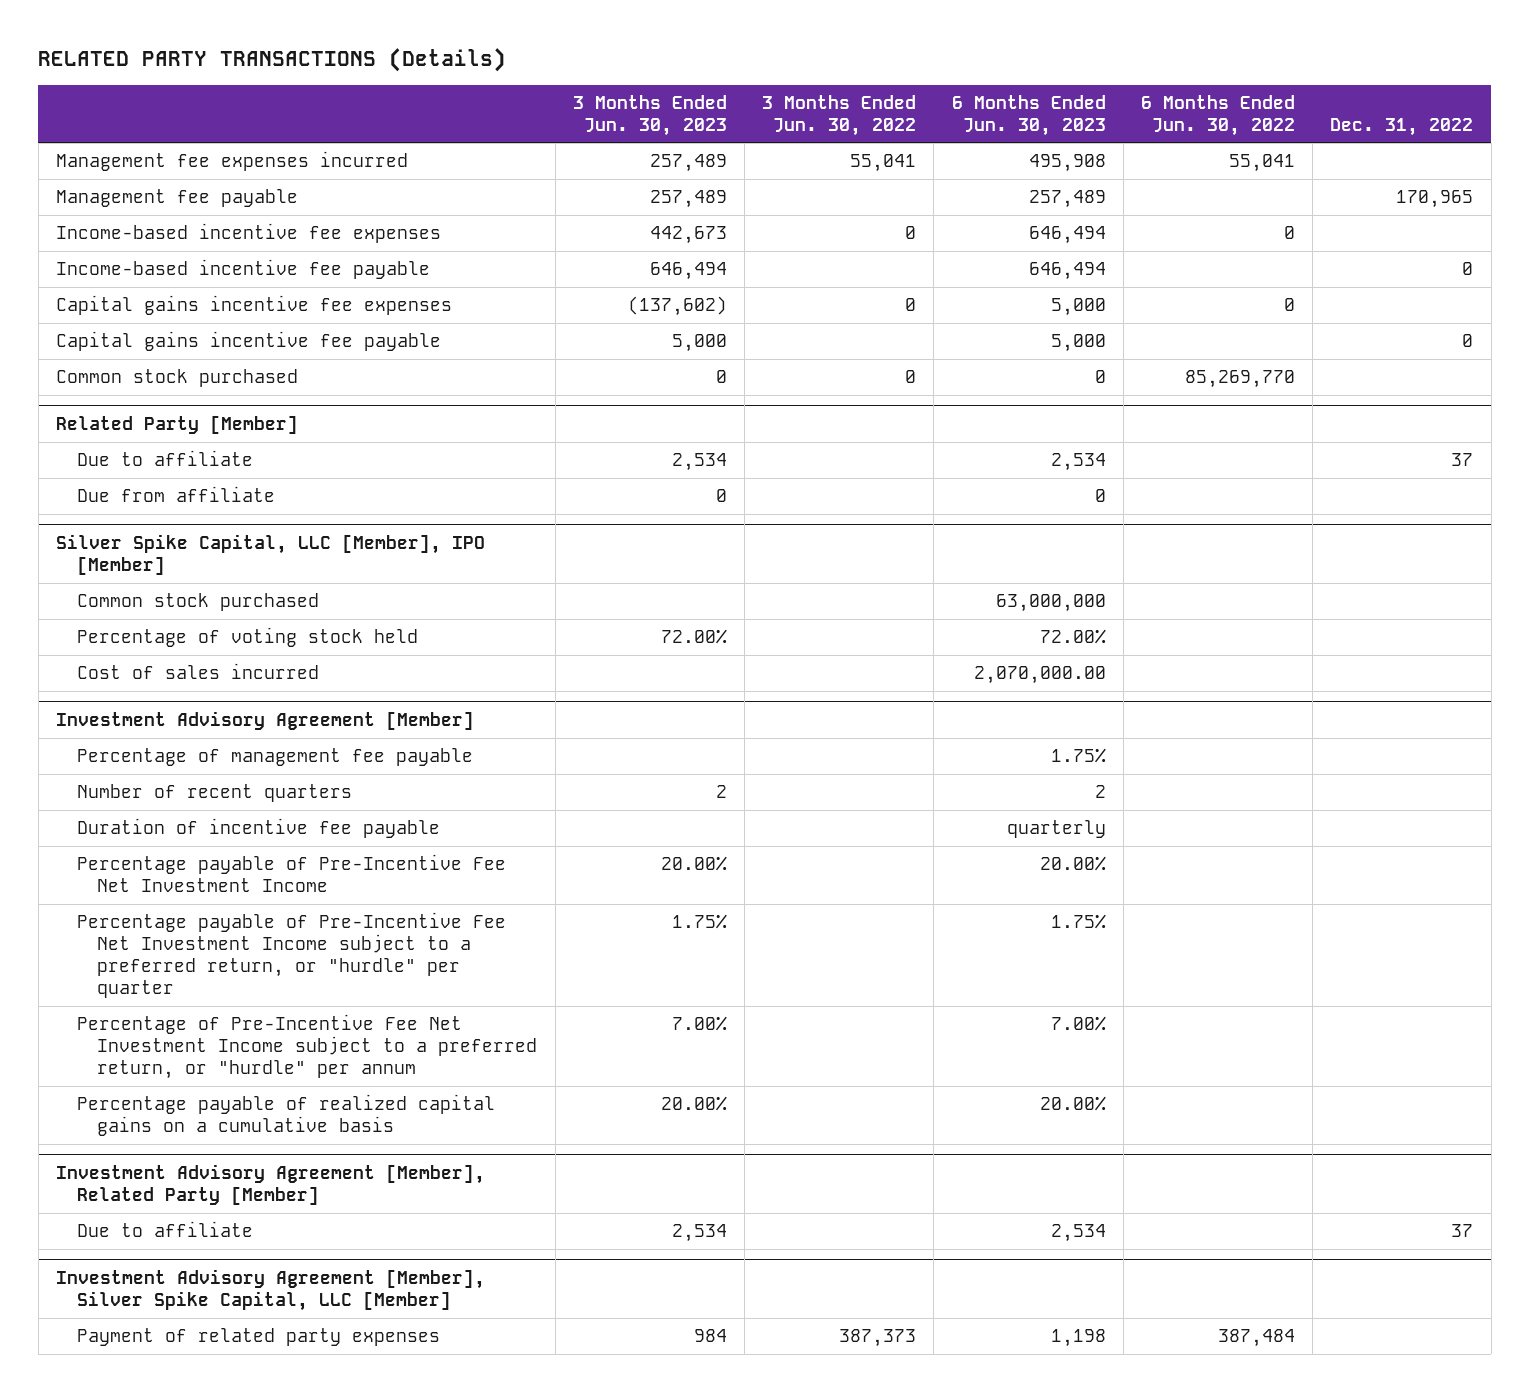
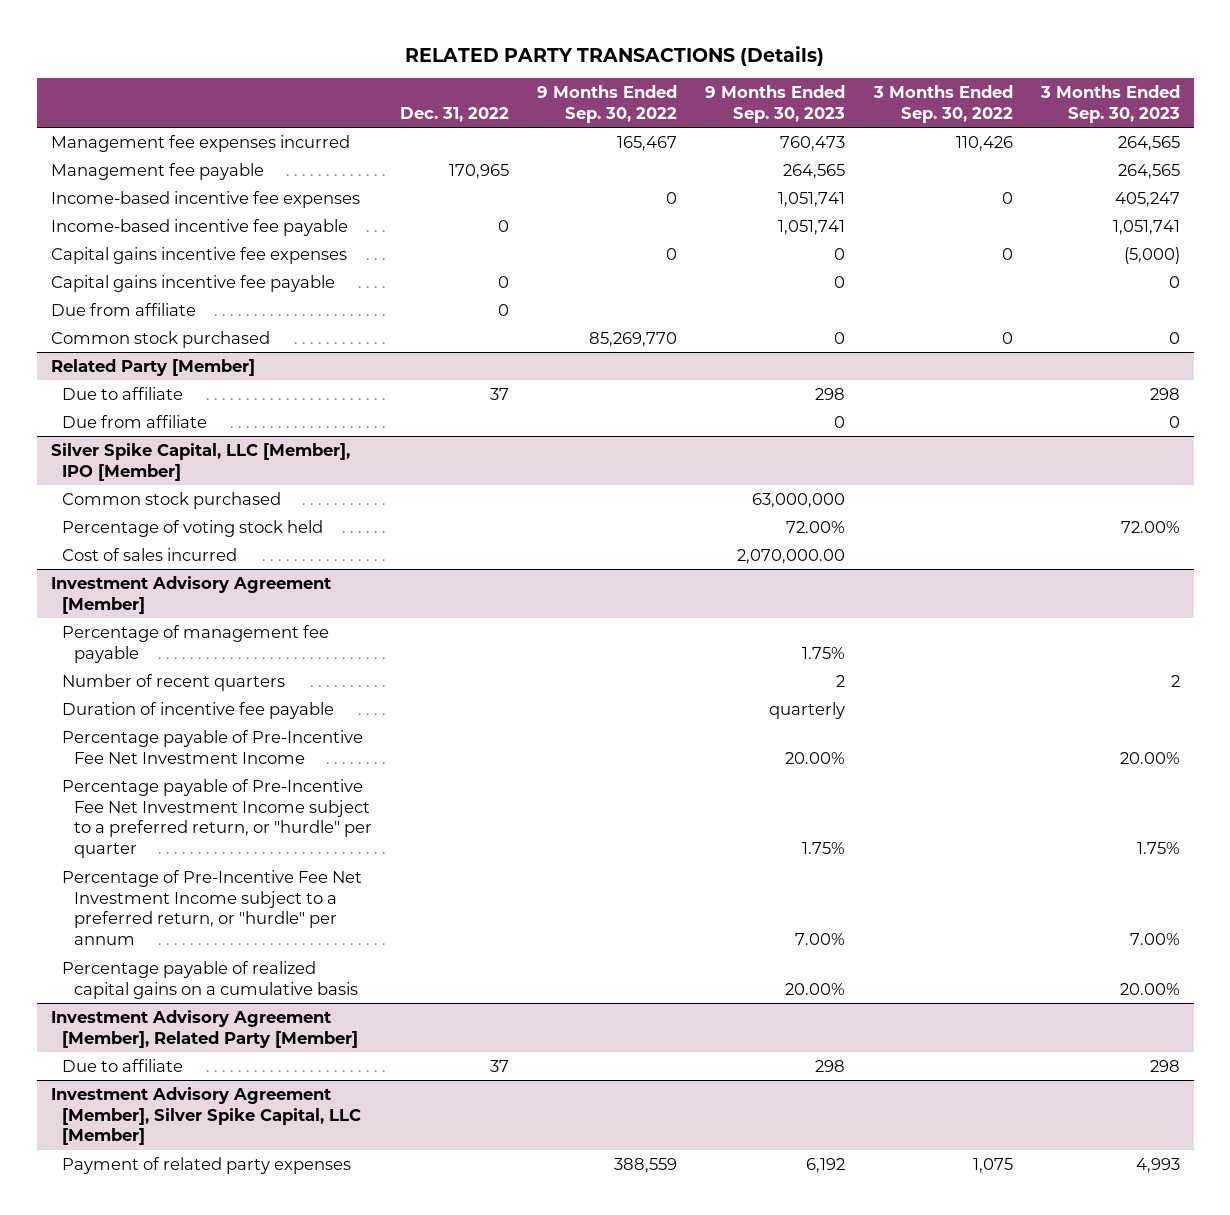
- | 3 Months Ended Jun. 30, 2023 | 3 Months Ended Jun. 30, 2022 | 6 Months Ended Jun. 30, 2023 | 6 Months Ended Jun. 30, 2022 | Dec. 31, 2022
+ | Dec. 31, 2022 | 9 Months Ended Sep. 30, 2022 | 9 Months Ended Sep. 30, 2023 | 3 Months Ended Sep. 30, 2022 | 3 Months Ended Sep. 30, 2023
+ Due from affiliate | 0 | | | |

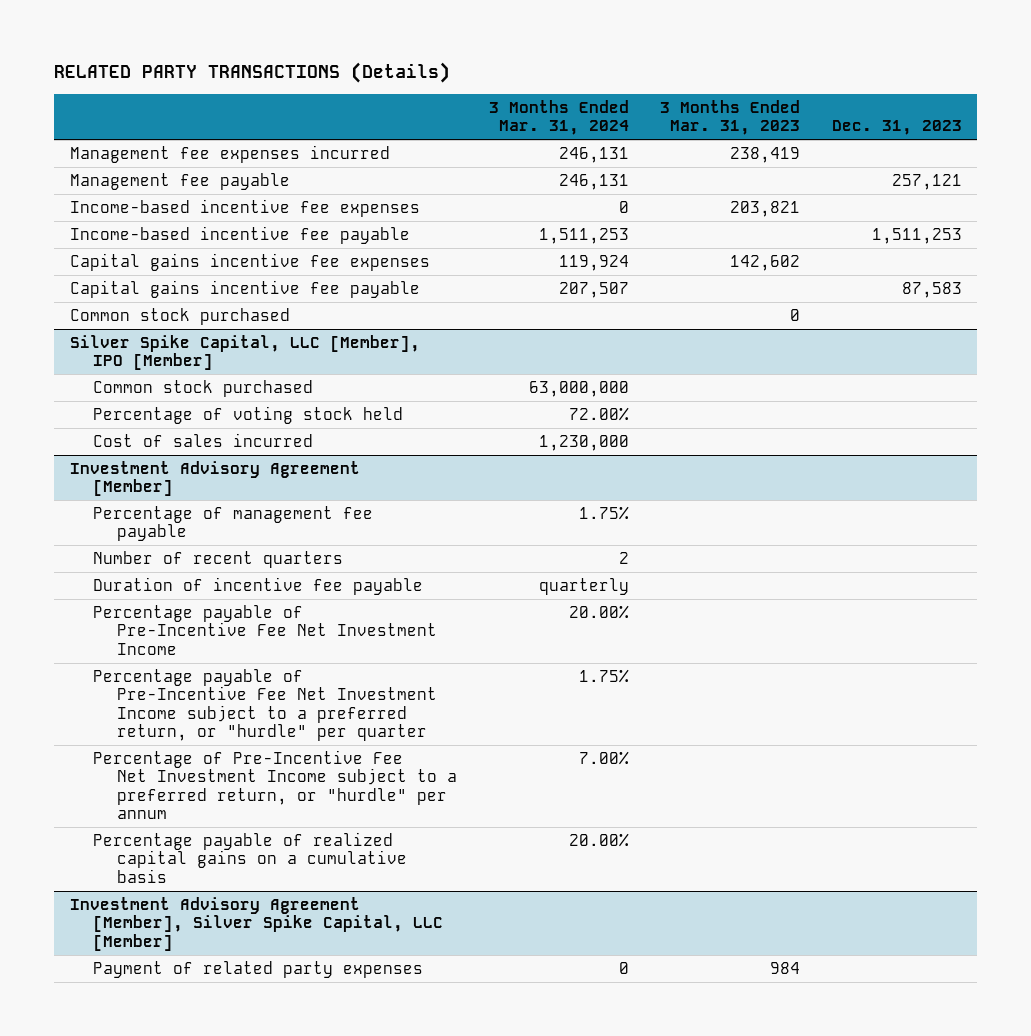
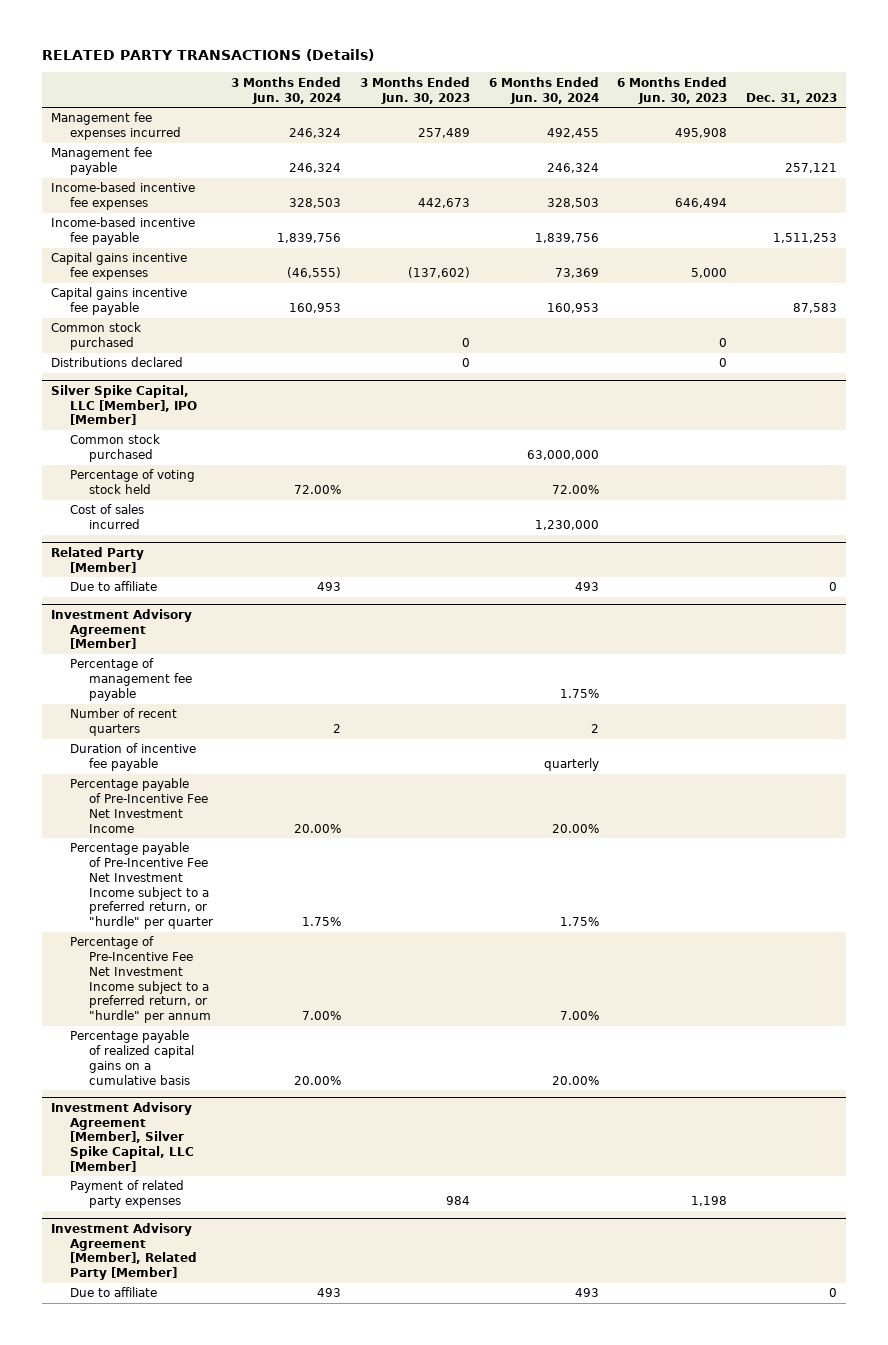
- | 3 Months Ended Mar. 31, 2024 | 3 Months Ended Mar. 31, 2023 | Dec. 31, 2023
+ | 3 Months Ended Jun. 30, 2024 | 3 Months Ended Jun. 30, 2023 | 6 Months Ended Jun. 30, 2024 | 6 Months Ended Jun. 30, 2023 | Dec. 31, 2023
+ Distributions declared | | 0 | | 0 |
+ Related Party [Member]
+ Due to affiliate | 493 | | 493 | | 0
+ Investment Advisory Agreement [Member], Related Party [Member]
+ Due to affiliate | 493 | | 493 | | 0

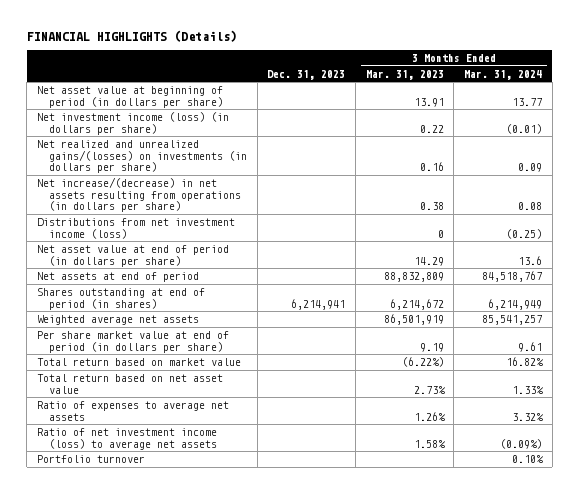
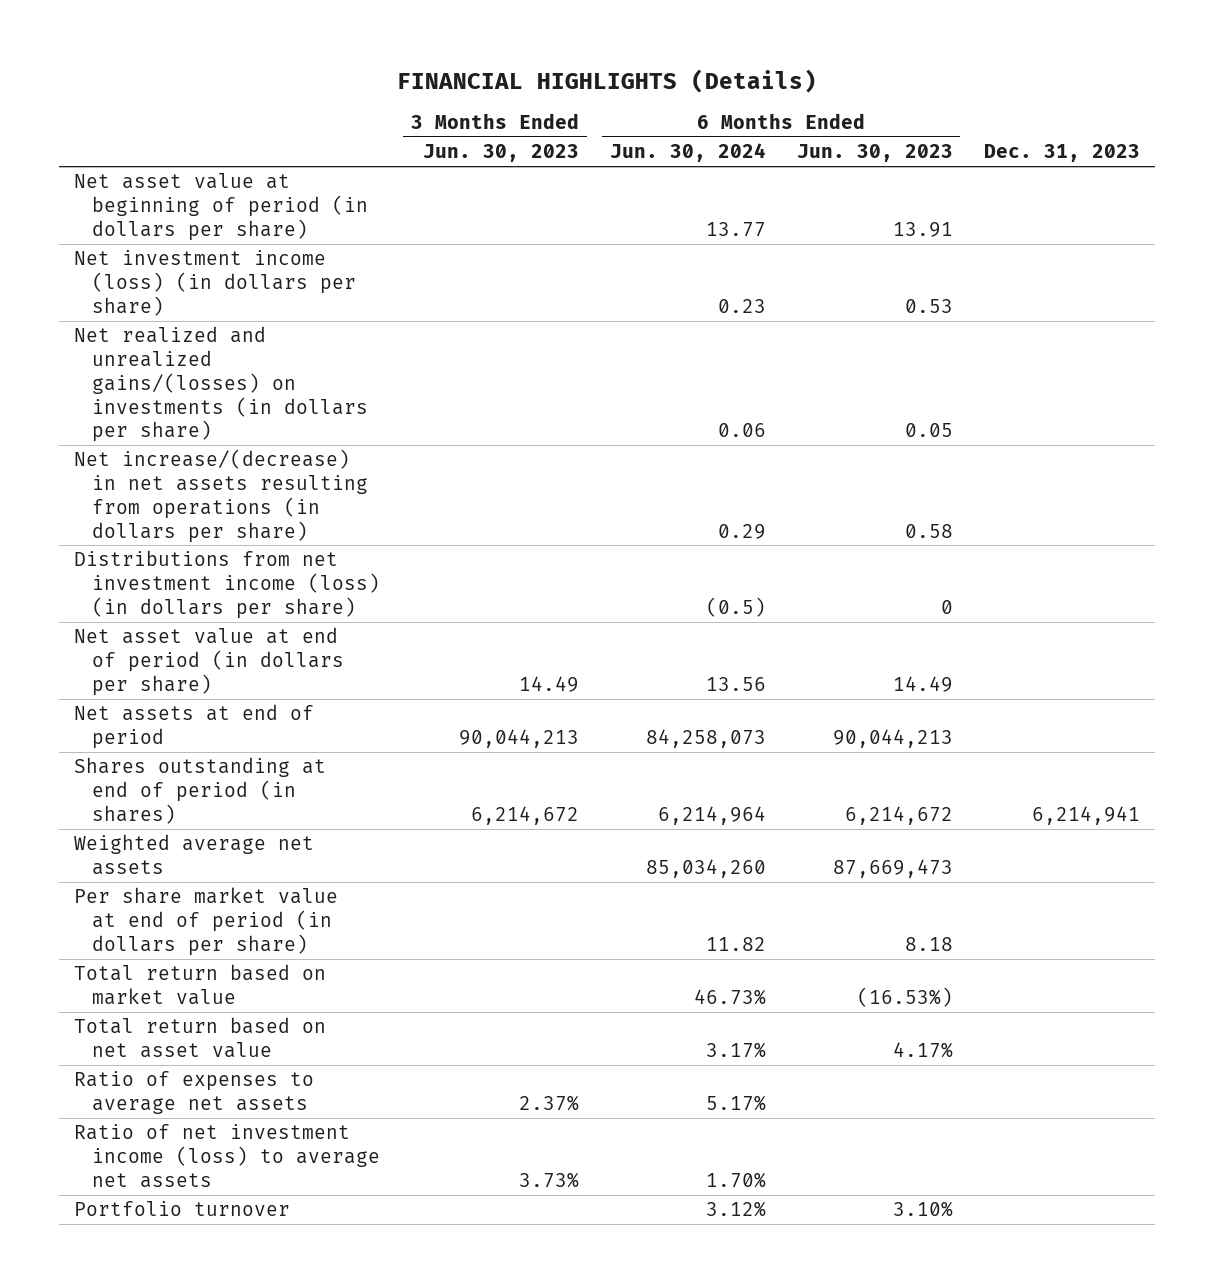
- | Dec. 31, 2023 | 3 Months Ended Mar. 31, 2023 | 3 Months Ended Mar. 31, 2024
+ | 3 Months Ended Jun. 30, 2023 | 6 Months Ended Jun. 30, 2024 | 6 Months Ended Jun. 30, 2023 | Dec. 31, 2023
- Distributions from net investment income (loss) | | 0 | (0.25)
+ Distributions from net investment income (loss) (in dollars per share) | | (0.5) | 0 |

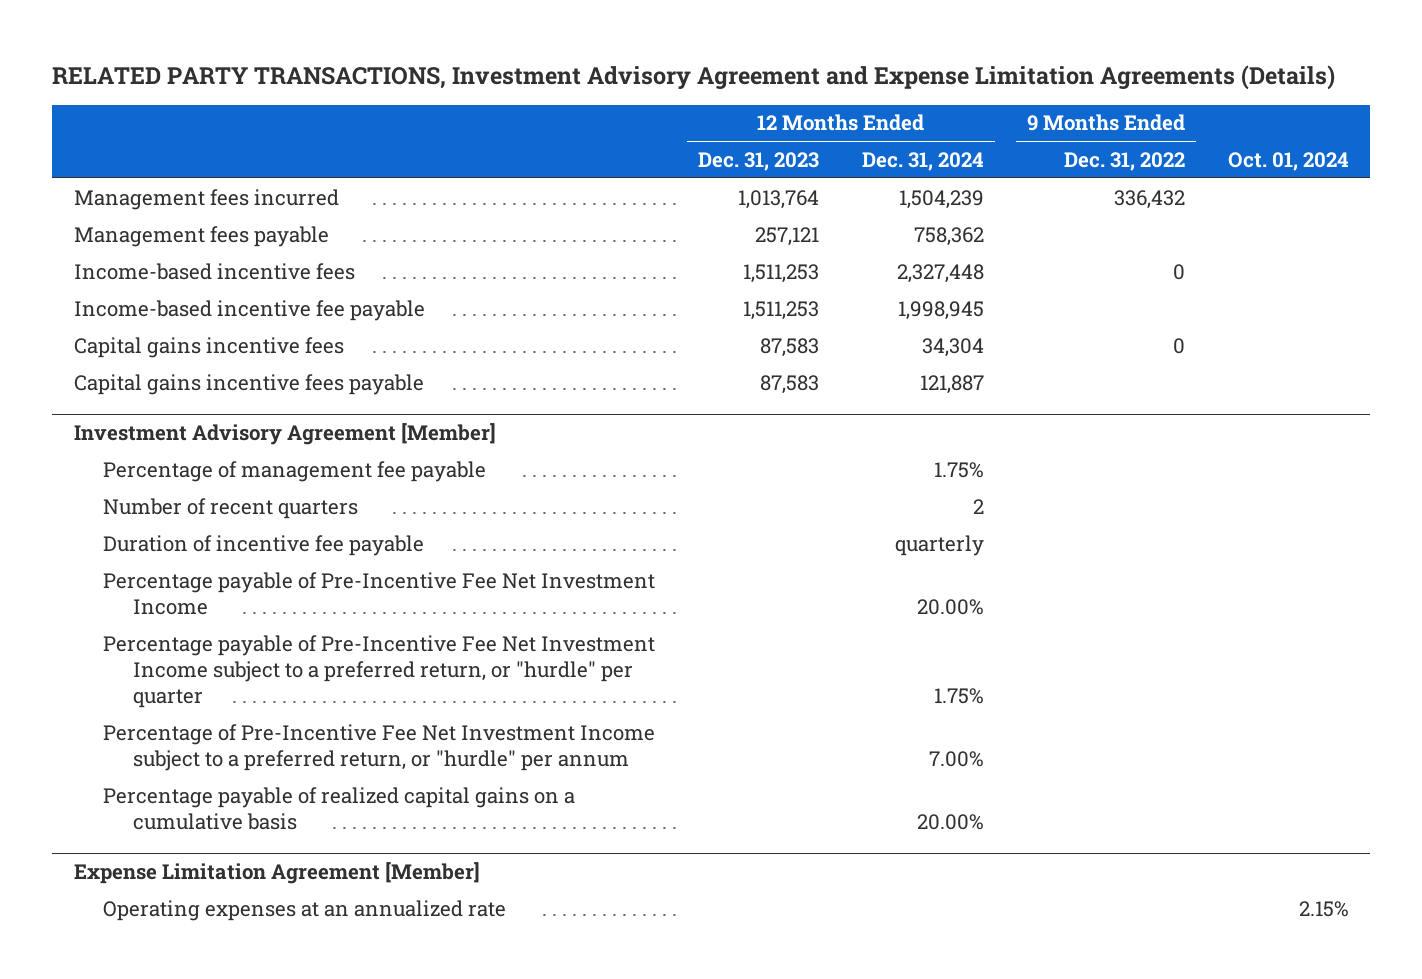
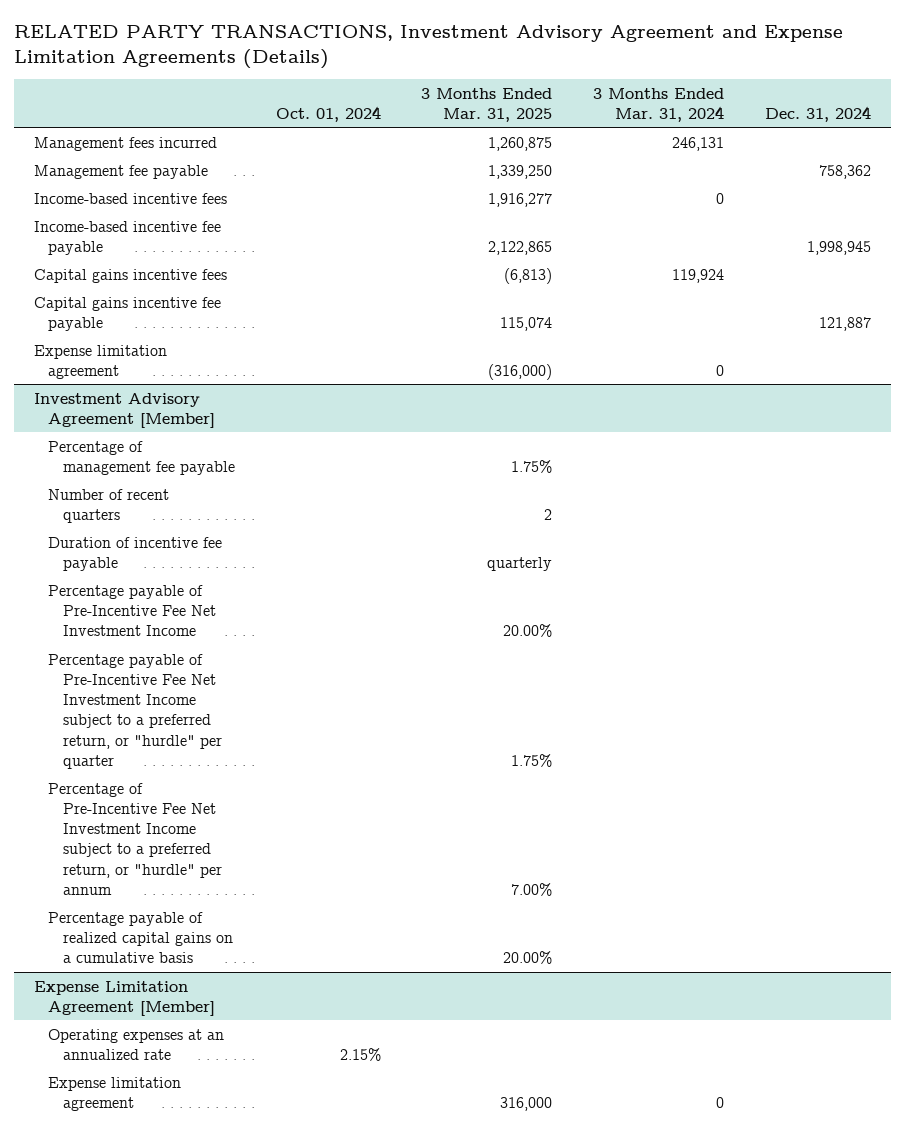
- | 12 Months Ended Dec. 31, 2023 | 12 Months Ended Dec. 31, 2024 | 9 Months Ended Dec. 31, 2022 | Oct. 01, 2024
+ | Oct. 01, 2024 | 3 Months Ended Mar. 31, 2025 | 3 Months Ended Mar. 31, 2024 | Dec. 31, 2024
- Management fees payable | 257,121 | 758,362 | |
+ Management fee payable | | 1,339,250 | | 758,362
- Capital gains incentive fees payable | 87,583 | 121,887 | |
+ Capital gains incentive fee payable | | 115,074 | | 121,887
+ Expense limitation agreement | | (316,000) | 0 |
@ Expense Limitation Agreement [Member]
+ Expense limitation agreement | | 316,000 | 0 |

